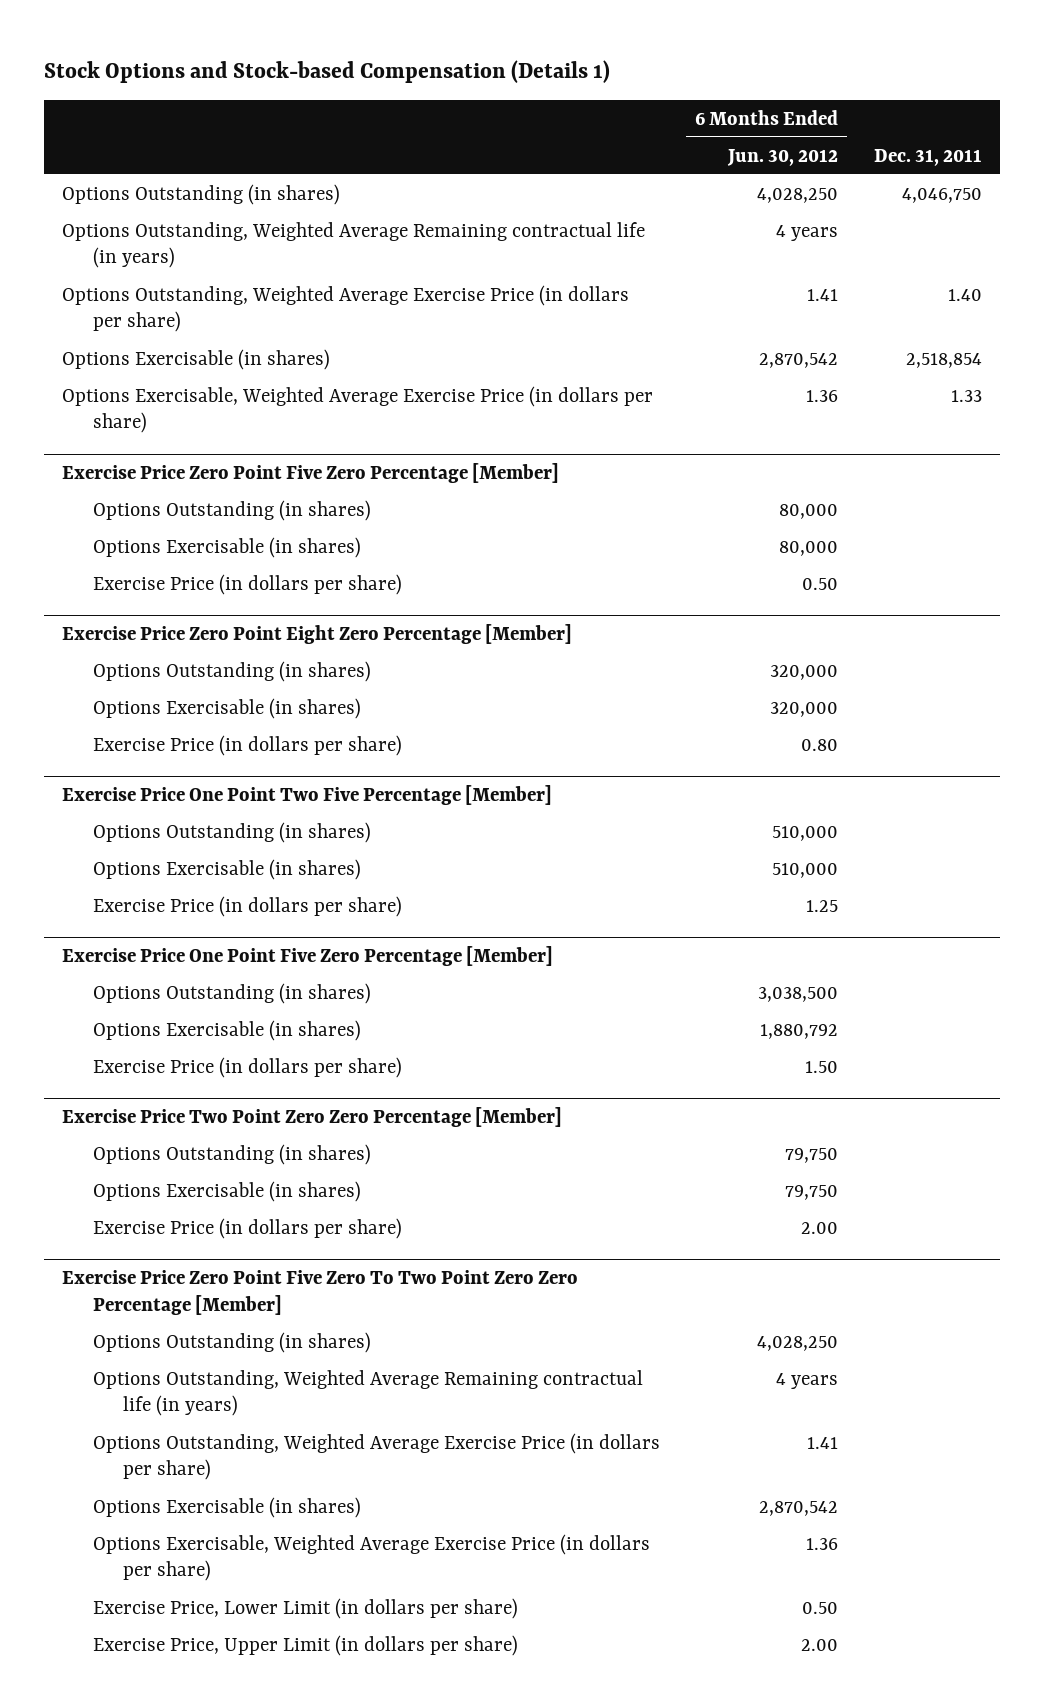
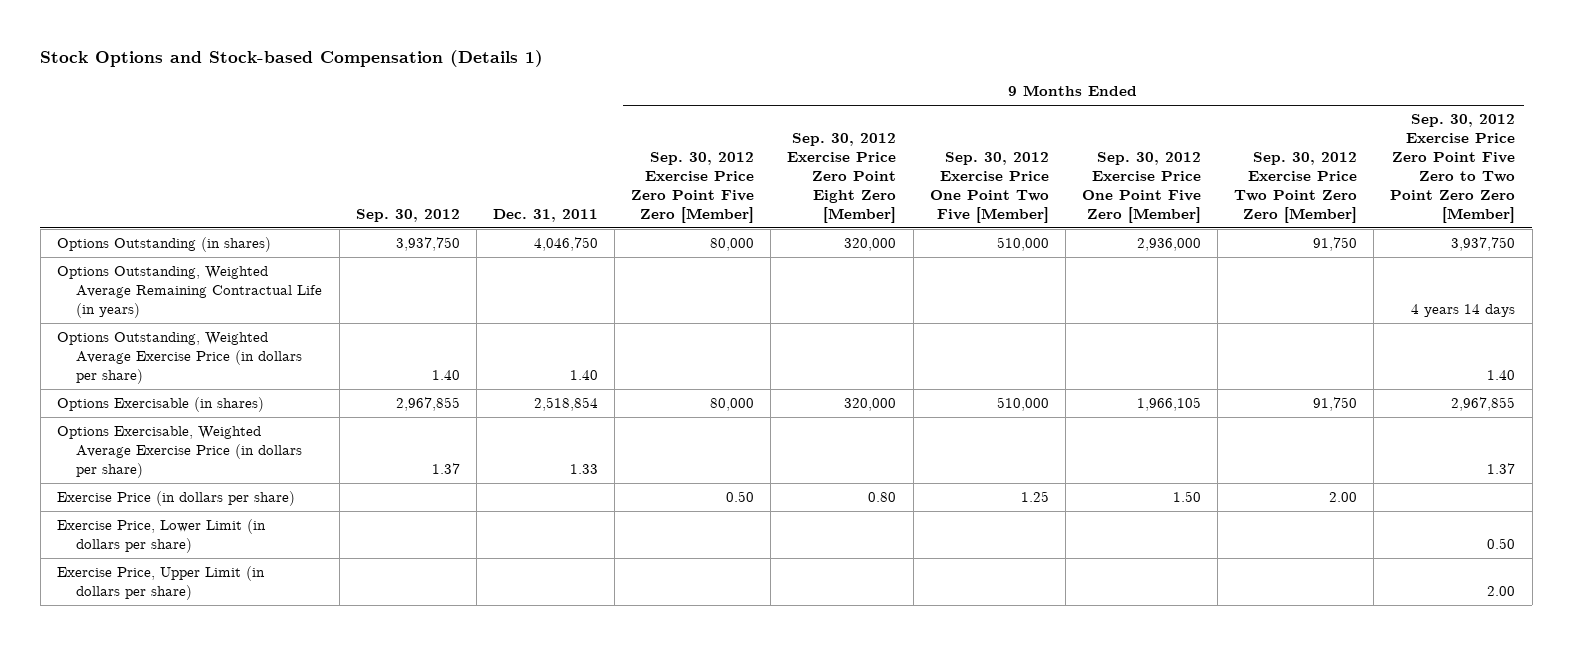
- | 6 Months Ended Jun. 30, 2012 | Dec. 31, 2011
+ | Sep. 30, 2012 | Dec. 31, 2011 | 9 Months Ended Sep. 30, 2012 Exercise Price Zero Point Five Zero [Member] | 9 Months Ended Sep. 30, 2012 Exercise Price Zero Point Eight Zero [Member] | 9 Months Ended Sep. 30, 2012 Exercise Price One Point Two Five [Member] | 9 Months Ended Sep. 30, 2012 Exercise Price One Point Five Zero [Member] | 9 Months Ended Sep. 30, 2012 Exercise Price Two Point Zero Zero [Member] | 9 Months Ended Sep. 30, 2012 Exercise Price Zero Point Five Zero to Two Point Zero Zero [Member]
- Options Outstanding, Weighted Average Remaining contractual life (in years) | 4 years |
+ Options Outstanding, Weighted Average Remaining Contractual Life (in years) | | | | | | | | 4 years 14 days
- Exercise Price Zero Point Five Zero Percentage [Member]
- Options Outstanding (in shares) | 80,000 |
- Options Exercisable (in shares) | 80,000 |
- Exercise Price (in dollars per share) | 0.50 |
- Exercise Price Zero Point Eight Zero Percentage [Member]
- Options Outstanding (in shares) | 320,000 |
- Options Exercisable (in shares) | 320,000 |
- Exercise Price (in dollars per share) | 0.80 |
- Exercise Price One Point Two Five Percentage [Member]
- Options Outstanding (in shares) | 510,000 |
- Options Exercisable (in shares) | 510,000 |
- Exercise Price (in dollars per share) | 1.25 |
- Exercise Price One Point Five Zero Percentage [Member]
- Options Outstanding (in shares) | 3,038,500 |
- Options Exercisable (in shares) | 1,880,792 |
- Exercise Price (in dollars per share) | 1.50 |
- Exercise Price Two Point Zero Zero Percentage [Member]
- Options Outstanding (in shares) | 79,750 |
- Options Exercisable (in shares) | 79,750 |
- Exercise Price (in dollars per share) | 2.00 |
- Exercise Price Zero Point Five Zero To Two Point Zero Zero Percentage [Member]
- Options Outstanding (in shares) | 4,028,250 |
- Options Outstanding, Weighted Average Remaining contractual life (in years) | 4 years |
- Options Outstanding, Weighted Average Exercise Price (in dollars per share) | 1.41 |
- Options Exercisable (in shares) | 2,870,542 |
- Options Exercisable, Weighted Average Exercise Price (in dollars per share) | 1.36 |
- Exercise Price, Lower Limit (in dollars per share) | 0.50 |
- Exercise Price, Upper Limit (in dollars per share) | 2.00 |
+ Exercise Price (in dollars per share) | | | 0.50 | 0.80 | 1.25 | 1.50 | 2.00 |
+ Exercise Price, Lower Limit (in dollars per share) | | | | | | | | 0.50
+ Exercise Price, Upper Limit (in dollars per share) | | | | | | | | 2.00

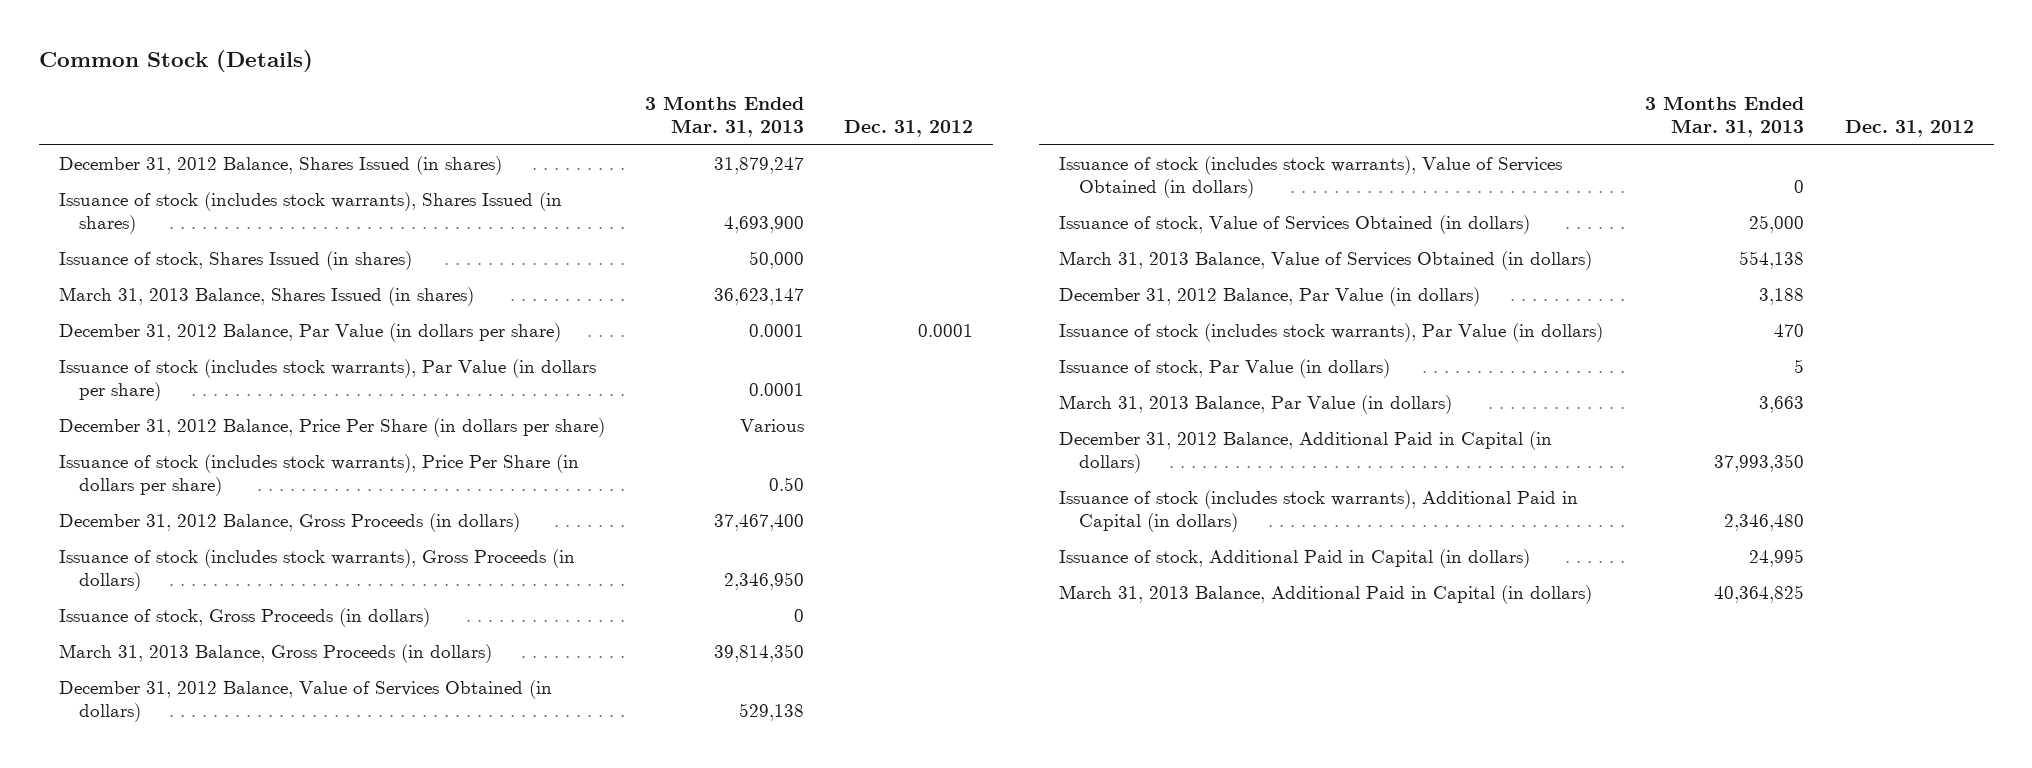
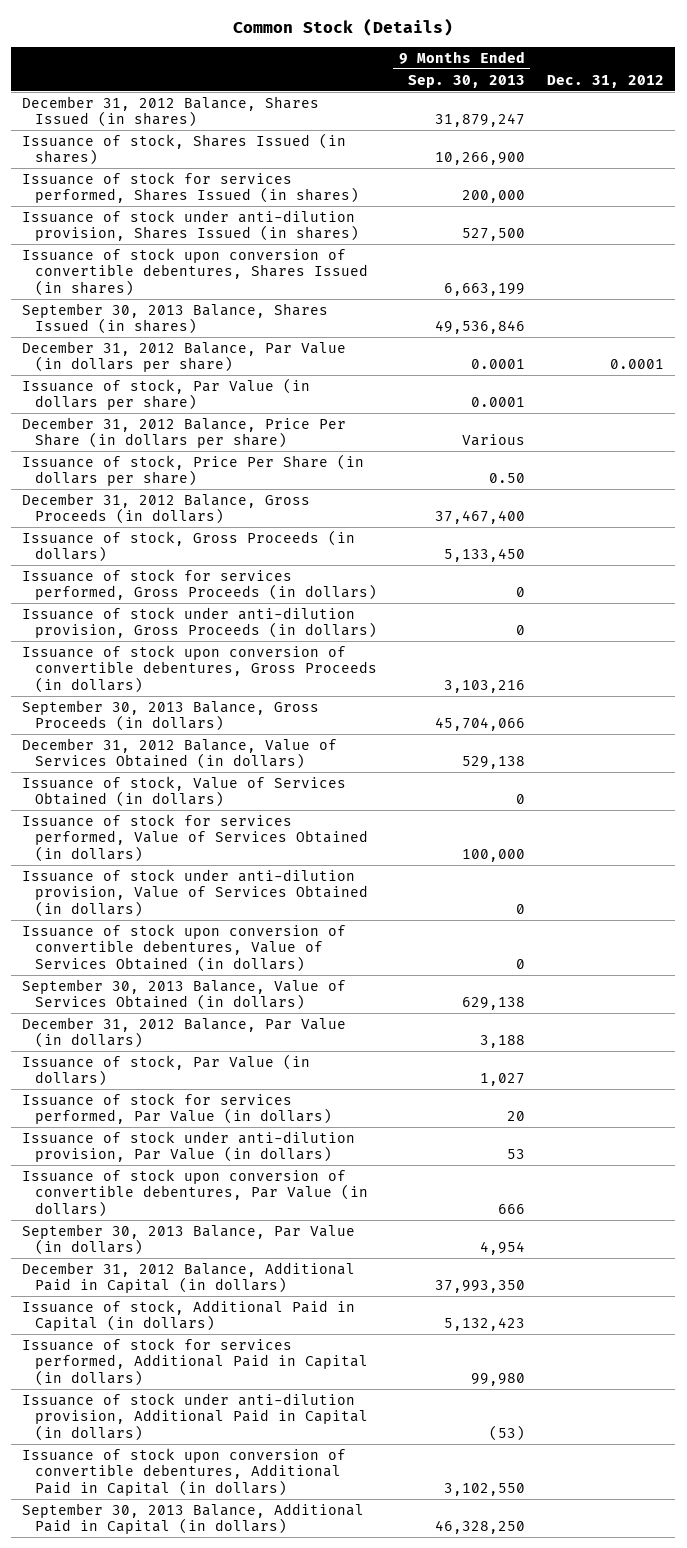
- | 3 Months Ended Mar. 31, 2013 | Dec. 31, 2012
+ | 9 Months Ended Sep. 30, 2013 | Dec. 31, 2012
- Issuance of stock (includes stock warrants), Shares Issued (in shares) | 4,693,900 |
- March 31, 2013 Balance, Shares Issued (in shares) | 36,623,147 |
+ Issuance of stock for services performed, Shares Issued (in shares) | 200,000 |
+ Issuance of stock under anti-dilution provision, Shares Issued (in shares) | 527,500 |
+ Issuance of stock upon conversion of convertible debentures, Shares Issued (in shares) | 6,663,199 |
+ September 30, 2013 Balance, Shares Issued (in shares) | 49,536,846 |
- Issuance of stock (includes stock warrants), Par Value (in dollars per share) | 0.0001 |
+ Issuance of stock, Par Value (in dollars per share) | 0.0001 |
- Issuance of stock (includes stock warrants), Price Per Share (in dollars per share) | 0.50 |
+ Issuance of stock, Price Per Share (in dollars per share) | 0.50 |
- Issuance of stock (includes stock warrants), Gross Proceeds (in dollars) | 2,346,950 |
- March 31, 2013 Balance, Gross Proceeds (in dollars) | 39,814,350 |
+ Issuance of stock for services performed, Gross Proceeds (in dollars) | 0 |
+ Issuance of stock under anti-dilution provision, Gross Proceeds (in dollars) | 0 |
+ Issuance of stock upon conversion of convertible debentures, Gross Proceeds (in dollars) | 3,103,216 |
+ September 30, 2013 Balance, Gross Proceeds (in dollars) | 45,704,066 |
- Issuance of stock (includes stock warrants), Value of Services Obtained (in dollars) | 0 |
- March 31, 2013 Balance, Value of Services Obtained (in dollars) | 554,138 |
+ Issuance of stock for services performed, Value of Services Obtained (in dollars) | 100,000 |
+ Issuance of stock under anti-dilution provision, Value of Services Obtained (in dollars) | 0 |
+ Issuance of stock upon conversion of convertible debentures, Value of Services Obtained (in dollars) | 0 |
+ September 30, 2013 Balance, Value of Services Obtained (in dollars) | 629,138 |
- Issuance of stock (includes stock warrants), Par Value (in dollars) | 470 |
- March 31, 2013 Balance, Par Value (in dollars) | 3,663 |
+ Issuance of stock for services performed, Par Value (in dollars) | 20 |
+ Issuance of stock under anti-dilution provision, Par Value (in dollars) | 53 |
+ Issuance of stock upon conversion of convertible debentures, Par Value (in dollars) | 666 |
+ September 30, 2013 Balance, Par Value (in dollars) | 4,954 |
- Issuance of stock (includes stock warrants), Additional Paid in Capital (in dollars) | 2,346,480 |
- March 31, 2013 Balance, Additional Paid in Capital (in dollars) | 40,364,825 |
+ Issuance of stock for services performed, Additional Paid in Capital (in dollars) | 99,980 |
+ Issuance of stock under anti-dilution provision, Additional Paid in Capital (in dollars) | (53) |
+ Issuance of stock upon conversion of convertible debentures, Additional Paid in Capital (in dollars) | 3,102,550 |
+ September 30, 2013 Balance, Additional Paid in Capital (in dollars) | 46,328,250 |

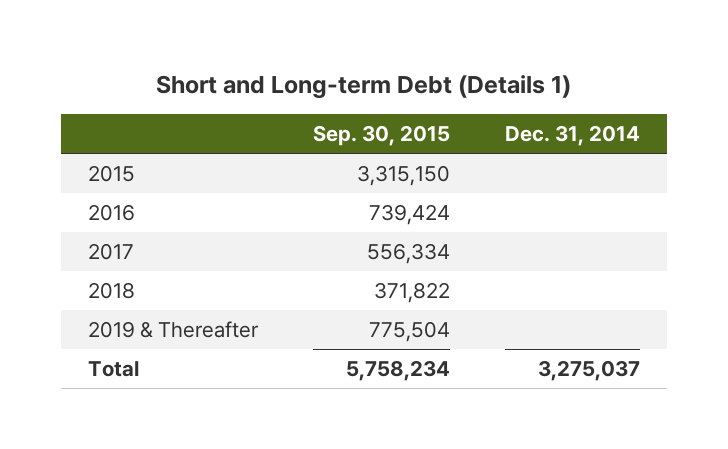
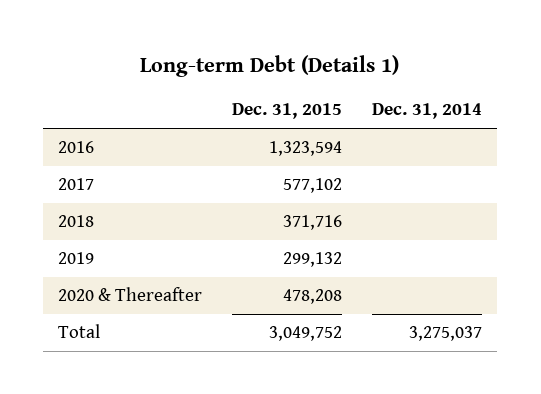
- Short and Long-term Debt (Details 1)
+ Long-term Debt (Details 1)
- | Sep. 30, 2015 | Dec. 31, 2014
+ | Dec. 31, 2015 | Dec. 31, 2014
- 2015 | 3,315,150 |
- 2019 & Thereafter | 775,504 |
+ 2019 | 299,132 |
+ 2020 & Thereafter | 478,208 |

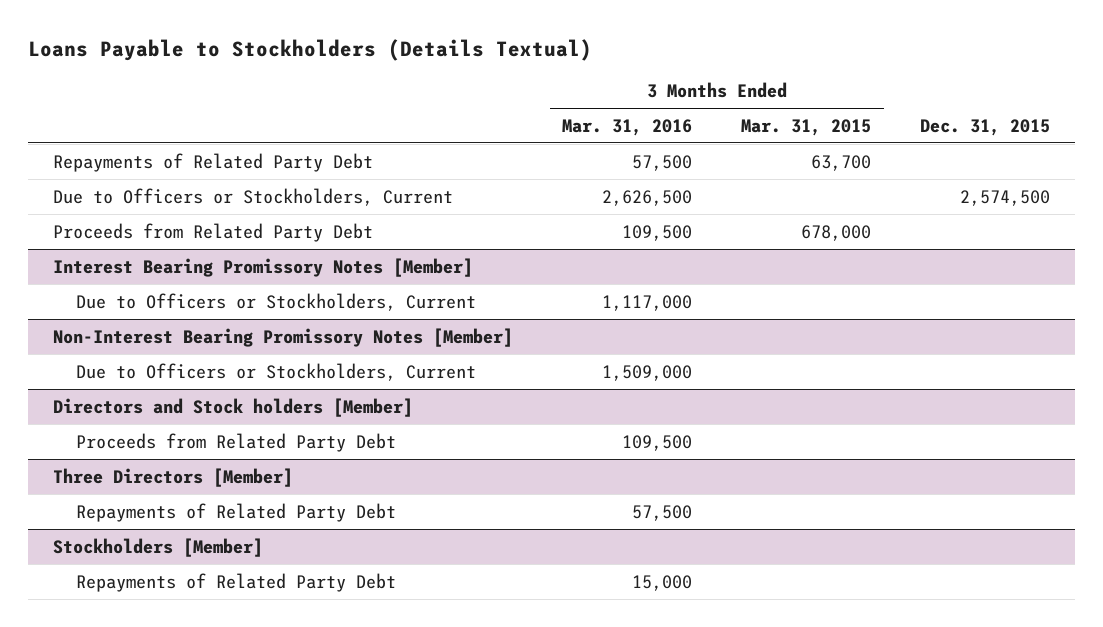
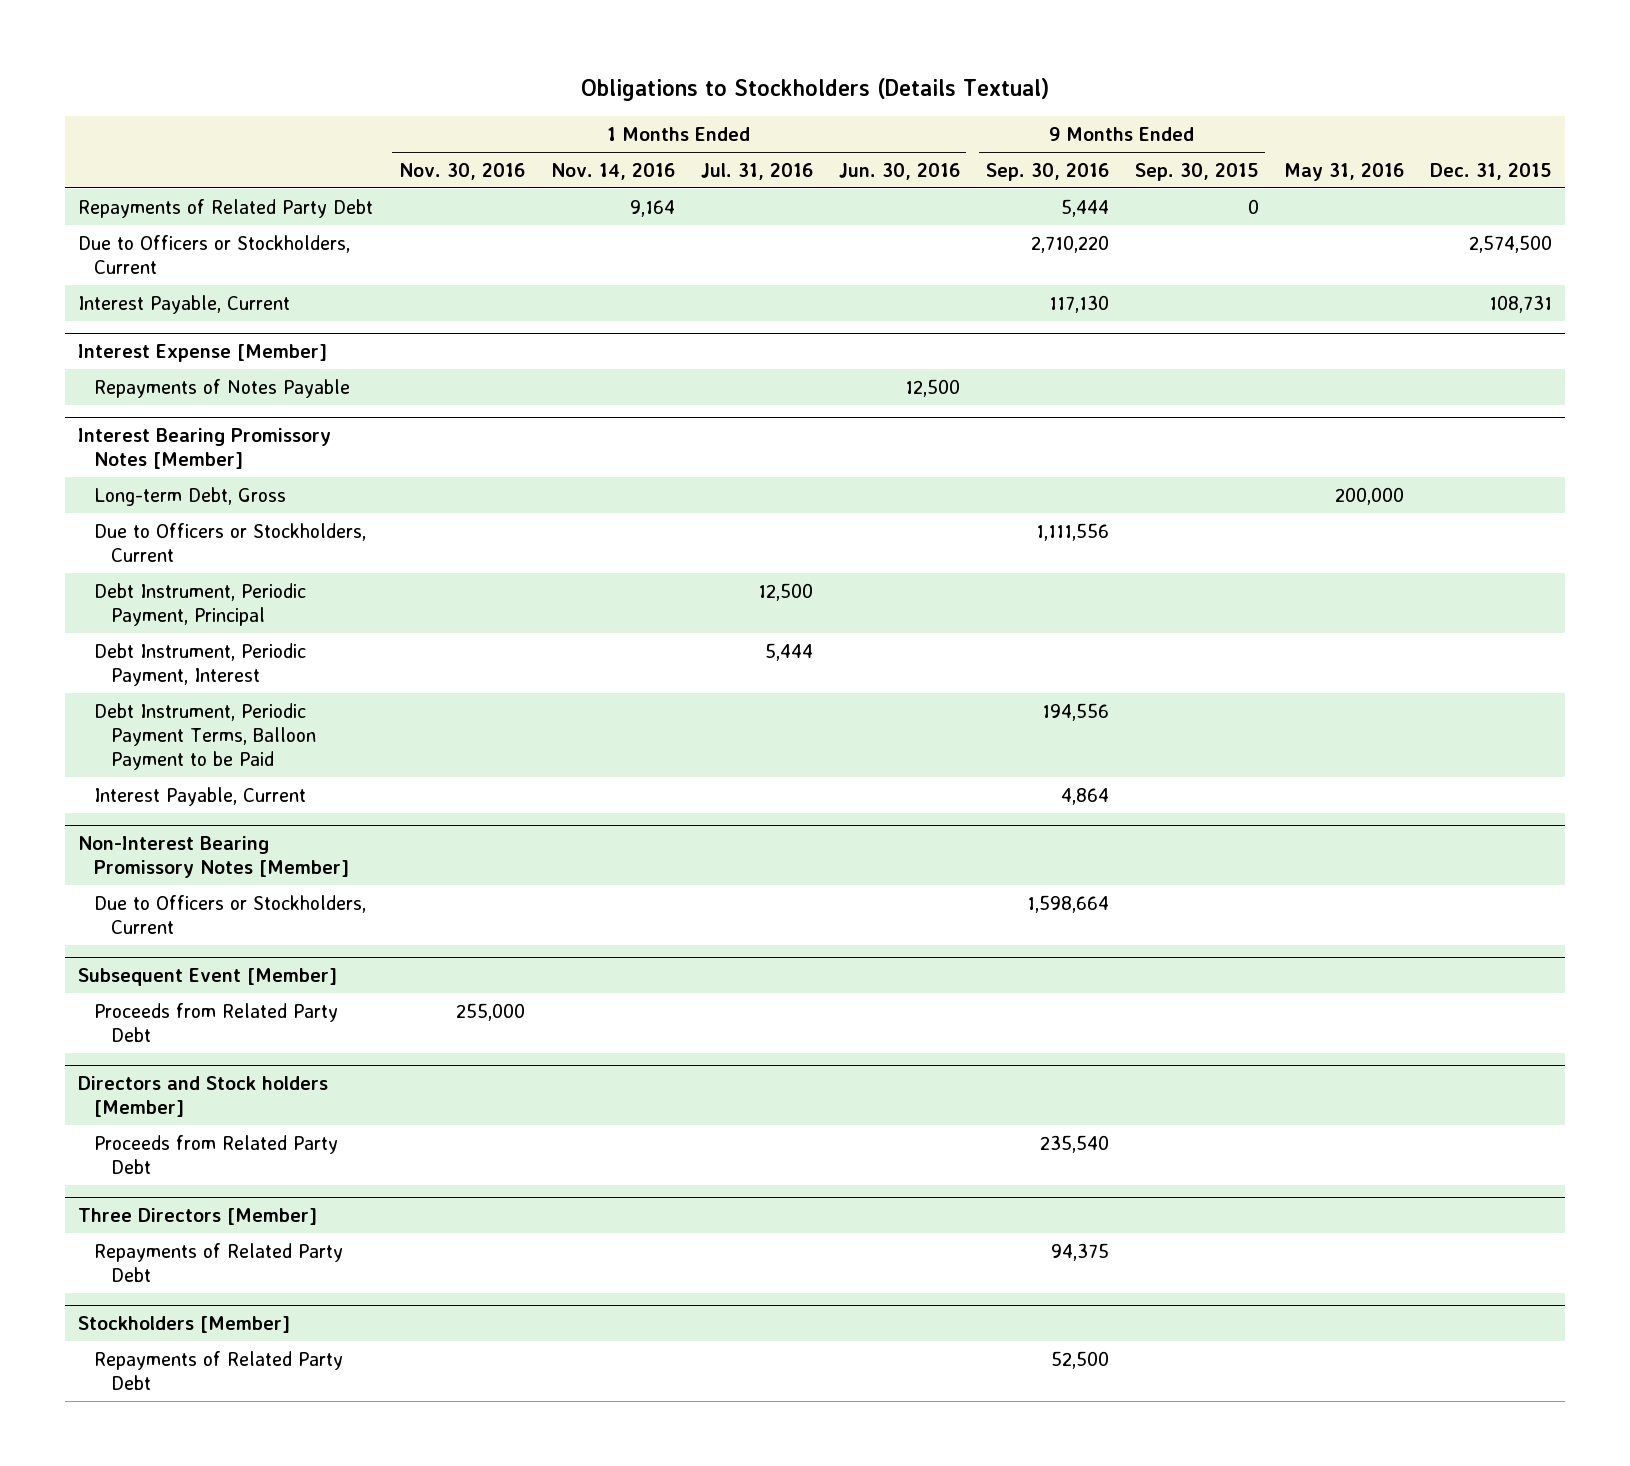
- Loans Payable to Stockholders (Details Textual)
+ Obligations to Stockholders (Details Textual)
- | 3 Months Ended Mar. 31, 2016 | 3 Months Ended Mar. 31, 2015 | Dec. 31, 2015
+ | 1 Months Ended Nov. 30, 2016 | 1 Months Ended Nov. 14, 2016 | 1 Months Ended Jul. 31, 2016 | 1 Months Ended Jun. 30, 2016 | 9 Months Ended Sep. 30, 2016 | 9 Months Ended Sep. 30, 2015 | May 31, 2016 | Dec. 31, 2015
- Proceeds from Related Party Debt | 109,500 | 678,000 |
+ Interest Payable, Current | | | | | 117,130 | | | 108,731
+ Interest Expense [Member]
+ Repayments of Notes Payable | | | | 12,500 | | | |
@ Interest Bearing Promissory Notes [Member]
+ Long-term Debt, Gross | | | | | | | 200,000 |
+ Debt Instrument, Periodic Payment, Principal | | | 12,500 | | | | |
+ Debt Instrument, Periodic Payment, Interest | | | 5,444 | | | | |
+ Debt Instrument, Periodic Payment Terms, Balloon Payment to be Paid | | | | | 194,556 | | |
+ Interest Payable, Current | | | | | 4,864 | | |
+ Subsequent Event [Member]
+ Proceeds from Related Party Debt | 255,000 | | | | | | |

